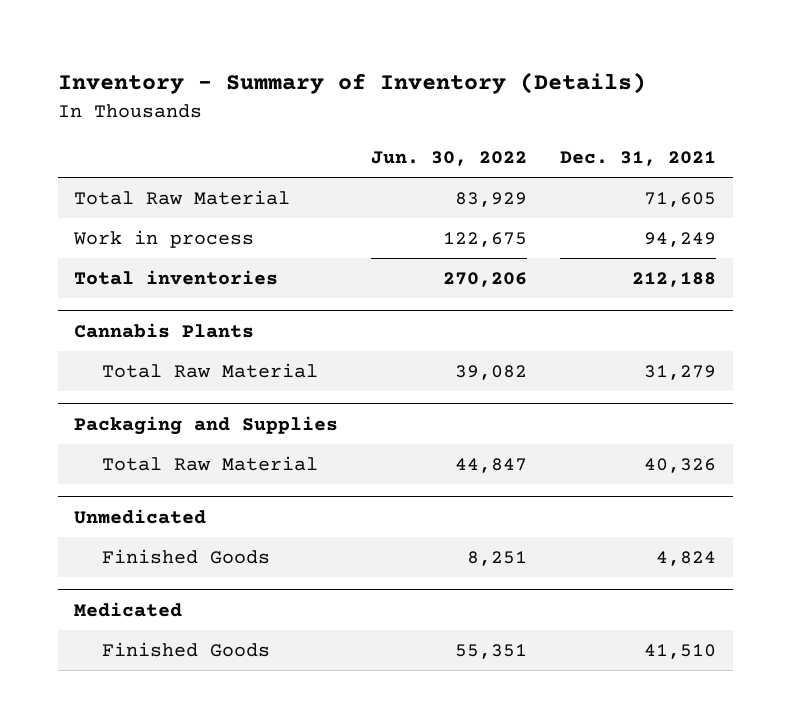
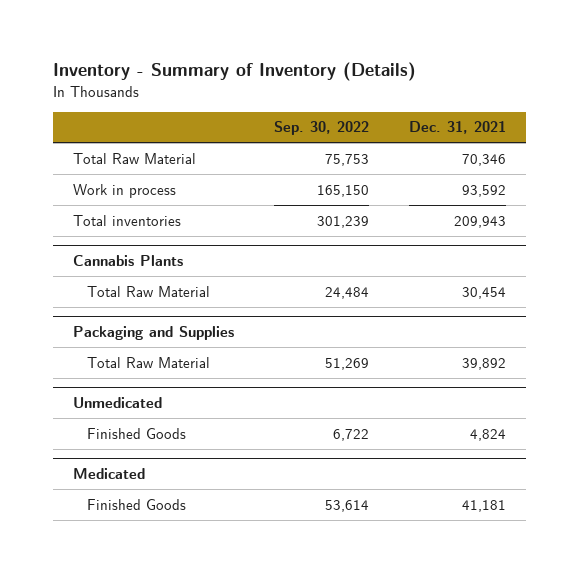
- | Jun. 30, 2022 | Dec. 31, 2021
+ | Sep. 30, 2022 | Dec. 31, 2021
- Total Raw Material | 83,929 | 71,605
- Work in process | 122,675 | 94,249
- Total inventories | 270,206 | 212,188
+ Total Raw Material | 75,753 | 70,346
+ Work in process | 165,150 | 93,592
+ Total inventories | 301,239 | 209,943
@ Cannabis Plants
- Total Raw Material | 39,082 | 31,279
+ Total Raw Material | 24,484 | 30,454
@ Packaging and Supplies
- Total Raw Material | 44,847 | 40,326
+ Total Raw Material | 51,269 | 39,892
@ Medicated
- Finished Goods | 55,351 | 41,510
+ Finished Goods | 53,614 | 41,181

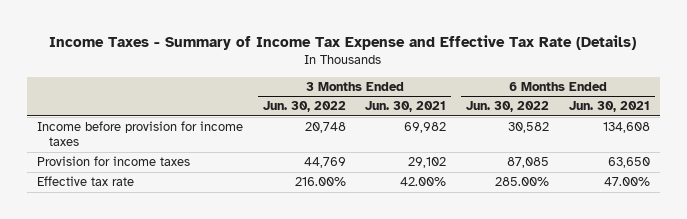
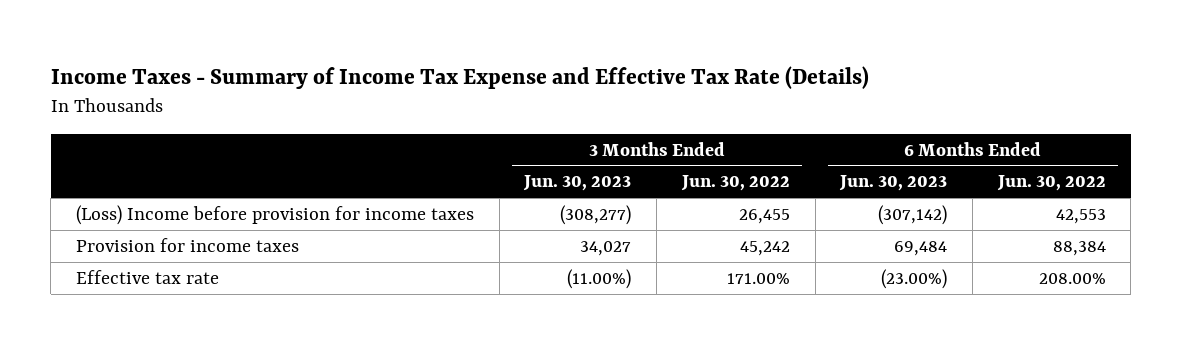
- | 3 Months Ended Jun. 30, 2022 | 3 Months Ended Jun. 30, 2021 | 6 Months Ended Jun. 30, 2022 | 6 Months Ended Jun. 30, 2021
+ | 3 Months Ended Jun. 30, 2023 | 3 Months Ended Jun. 30, 2022 | 6 Months Ended Jun. 30, 2023 | 6 Months Ended Jun. 30, 2022
- Income before provision for income taxes | 20,748 | 69,982 | 30,582 | 134,608
- Provision for income taxes | 44,769 | 29,102 | 87,085 | 63,650
- Effective tax rate | 216.00% | 42.00% | 285.00% | 47.00%
+ (Loss) Income before provision for income taxes | (308,277) | 26,455 | (307,142) | 42,553
+ Provision for income taxes | 34,027 | 45,242 | 69,484 | 88,384
+ Effective tax rate | (11.00%) | 171.00% | (23.00%) | 208.00%

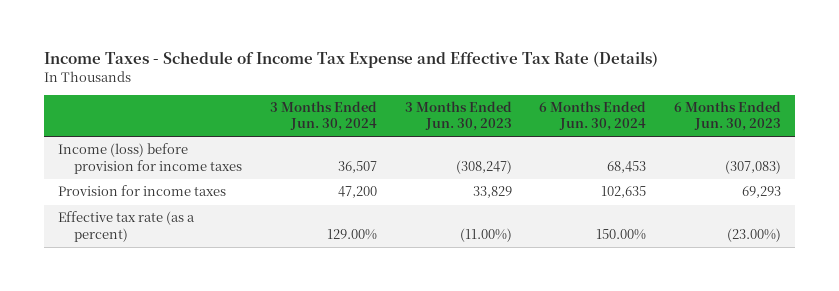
- Income Taxes - Summary of Income Tax Expense and Effective Tax Rate (Details)
+ Income Taxes - Schedule of Income Tax Expense and Effective Tax Rate (Details)
- | 3 Months Ended Jun. 30, 2023 | 3 Months Ended Jun. 30, 2022 | 6 Months Ended Jun. 30, 2023 | 6 Months Ended Jun. 30, 2022
+ | 3 Months Ended Jun. 30, 2024 | 3 Months Ended Jun. 30, 2023 | 6 Months Ended Jun. 30, 2024 | 6 Months Ended Jun. 30, 2023
- (Loss) Income before provision for income taxes | (308,277) | 26,455 | (307,142) | 42,553
- Provision for income taxes | 34,027 | 45,242 | 69,484 | 88,384
- Effective tax rate | (11.00%) | 171.00% | (23.00%) | 208.00%
+ Income (loss) before provision for income taxes | 36,507 | (308,247) | 68,453 | (307,083)
+ Provision for income taxes | 47,200 | 33,829 | 102,635 | 69,293
+ Effective tax rate (as a percent) | 129.00% | (11.00%) | 150.00% | (23.00%)

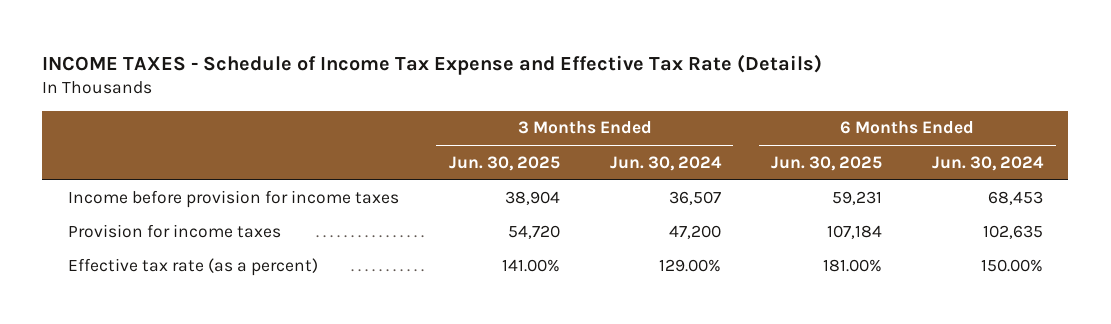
- Income Taxes - Schedule of Income Tax Expense and Effective Tax Rate (Details)
+ INCOME TAXES - Schedule of Income Tax Expense and Effective Tax Rate (Details)
- | 3 Months Ended Jun. 30, 2024 | 3 Months Ended Jun. 30, 2023 | 6 Months Ended Jun. 30, 2024 | 6 Months Ended Jun. 30, 2023
+ | 3 Months Ended Jun. 30, 2025 | 3 Months Ended Jun. 30, 2024 | 6 Months Ended Jun. 30, 2025 | 6 Months Ended Jun. 30, 2024
- Income (loss) before provision for income taxes | 36,507 | (308,247) | 68,453 | (307,083)
+ Income before provision for income taxes | 38,904 | 36,507 | 59,231 | 68,453

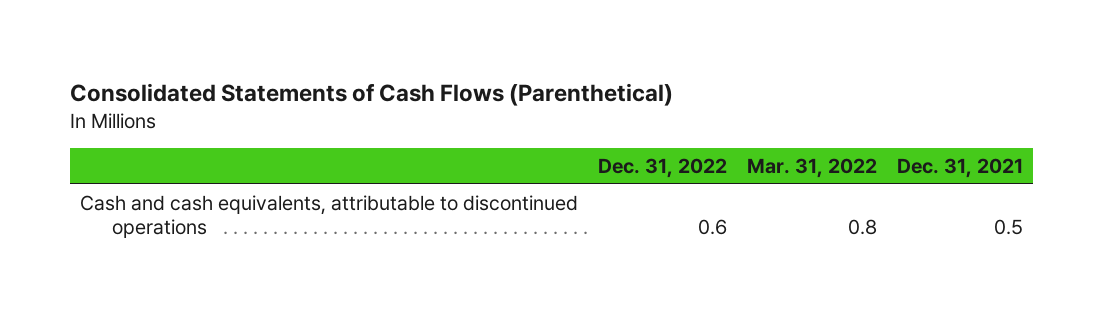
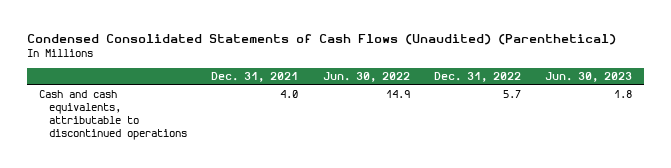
- Consolidated Statements of Cash Flows (Parenthetical)
+ Condensed Consolidated Statements of Cash Flows (Unaudited) (Parenthetical)
- | Dec. 31, 2022 | Mar. 31, 2022 | Dec. 31, 2021
+ | Dec. 31, 2021 | Jun. 30, 2022 | Dec. 31, 2022 | Jun. 30, 2023
- Cash and cash equivalents, attributable to discontinued operations | 0.6 | 0.8 | 0.5
+ Cash and cash equivalents, attributable to discontinued operations | 4.0 | 14.9 | 5.7 | 1.8

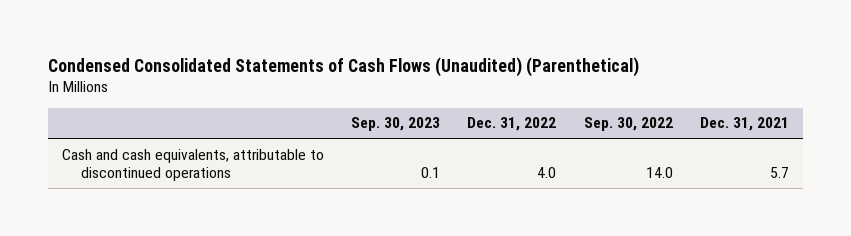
- | Dec. 31, 2021 | Jun. 30, 2022 | Dec. 31, 2022 | Jun. 30, 2023
+ | Sep. 30, 2023 | Dec. 31, 2022 | Sep. 30, 2022 | Dec. 31, 2021
- Cash and cash equivalents, attributable to discontinued operations | 4.0 | 14.9 | 5.7 | 1.8
+ Cash and cash equivalents, attributable to discontinued operations | 0.1 | 4.0 | 14.0 | 5.7

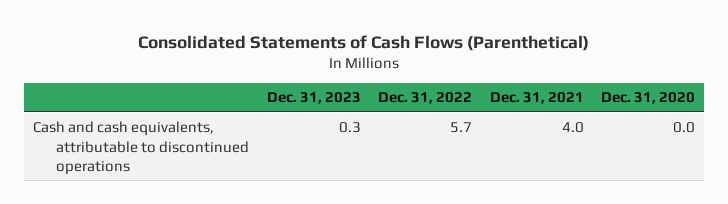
- Condensed Consolidated Statements of Cash Flows (Unaudited) (Parenthetical)
+ Consolidated Statements of Cash Flows (Parenthetical)
- | Sep. 30, 2023 | Dec. 31, 2022 | Sep. 30, 2022 | Dec. 31, 2021
+ | Dec. 31, 2023 | Dec. 31, 2022 | Dec. 31, 2021 | Dec. 31, 2020
- Cash and cash equivalents, attributable to discontinued operations | 0.1 | 4.0 | 14.0 | 5.7
+ Cash and cash equivalents, attributable to discontinued operations | 0.3 | 5.7 | 4.0 | 0.0

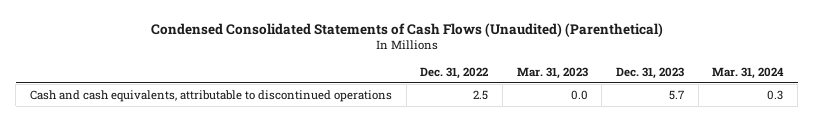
- Consolidated Statements of Cash Flows (Parenthetical)
+ Condensed Consolidated Statements of Cash Flows (Unaudited) (Parenthetical)
- | Dec. 31, 2023 | Dec. 31, 2022 | Dec. 31, 2021 | Dec. 31, 2020
+ | Dec. 31, 2022 | Mar. 31, 2023 | Dec. 31, 2023 | Mar. 31, 2024
- Cash and cash equivalents, attributable to discontinued operations | 0.3 | 5.7 | 4.0 | 0.0
+ Cash and cash equivalents, attributable to discontinued operations | 2.5 | 0.0 | 5.7 | 0.3

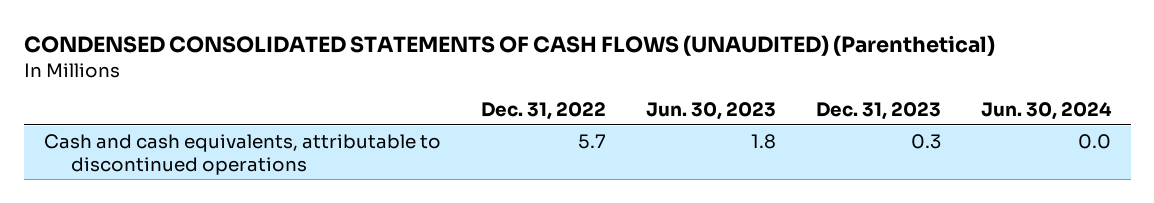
- Condensed Consolidated Statements of Cash Flows (Unaudited) (Parenthetical)
+ CONDENSED CONSOLIDATED STATEMENTS OF CASH FLOWS (UNAUDITED) (Parenthetical)
- | Dec. 31, 2022 | Mar. 31, 2023 | Dec. 31, 2023 | Mar. 31, 2024
+ | Dec. 31, 2022 | Jun. 30, 2023 | Dec. 31, 2023 | Jun. 30, 2024
- Cash and cash equivalents, attributable to discontinued operations | 2.5 | 0.0 | 5.7 | 0.3
+ Cash and cash equivalents, attributable to discontinued operations | 5.7 | 1.8 | 0.3 | 0.0

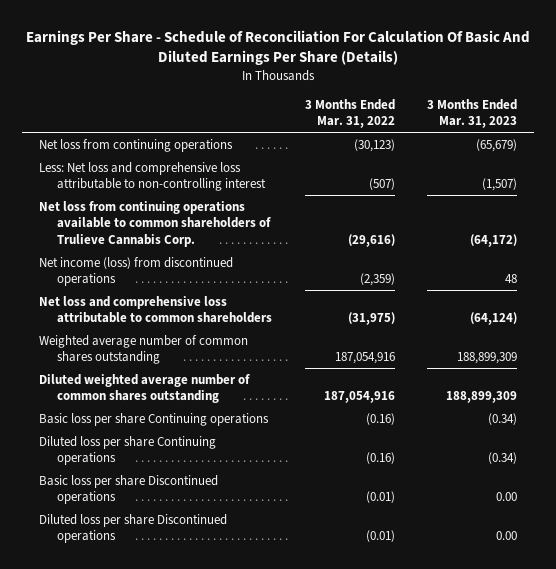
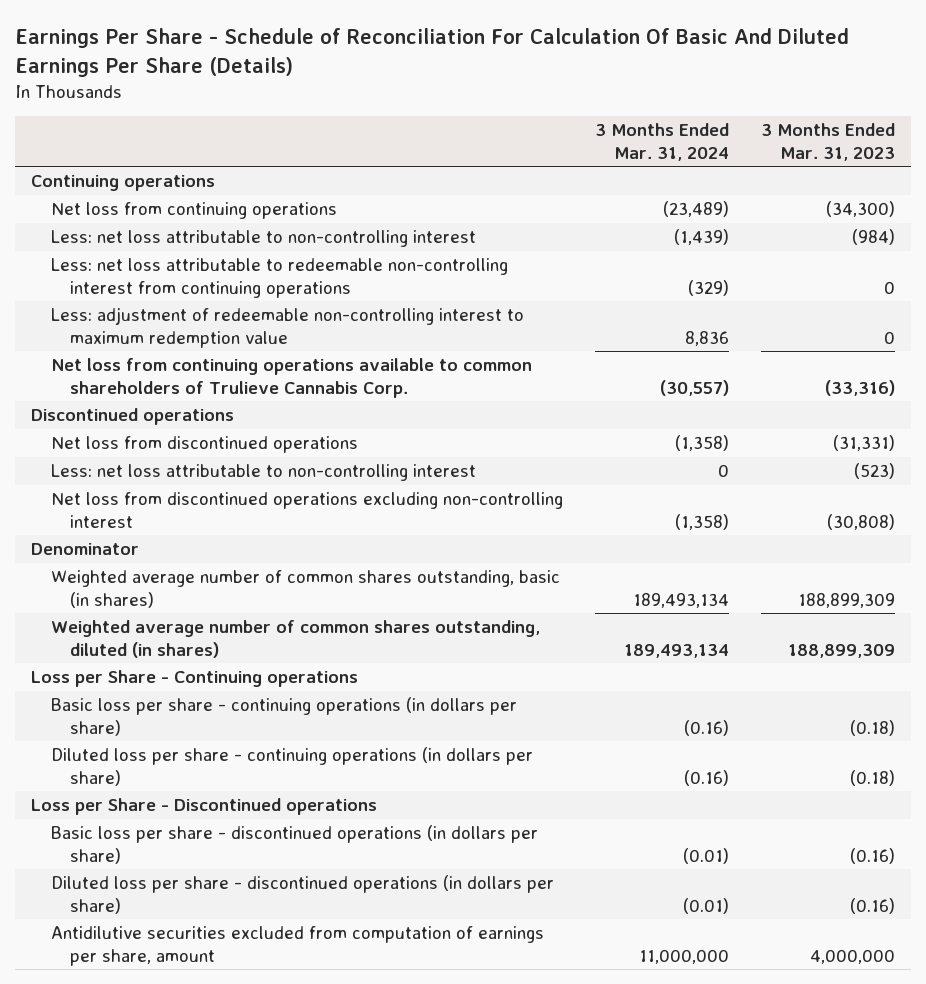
- | 3 Months Ended Mar. 31, 2022 | 3 Months Ended Mar. 31, 2023
+ | 3 Months Ended Mar. 31, 2024 | 3 Months Ended Mar. 31, 2023
- Net loss from continuing operations | (30,123) | (65,679)
- Less: Net loss and comprehensive loss attributable to non-controlling interest | (507) | (1,507)
- Net loss from continuing operations available to common shareholders of Trulieve Cannabis Corp. | (29,616) | (64,172)
- Net income (loss) from discontinued operations | (2,359) | 48
- Net loss and comprehensive loss attributable to common shareholders | (31,975) | (64,124)
- Weighted average number of common shares outstanding | 187,054,916 | 188,899,309
- Diluted weighted average number of common shares outstanding | 187,054,916 | 188,899,309
- Basic loss per share Continuing operations | (0.16) | (0.34)
- Diluted loss per share Continuing operations | (0.16) | (0.34)
- Basic loss per share Discontinued operations | (0.01) | 0.00
- Diluted loss per share Discontinued operations | (0.01) | 0.00
+ Continuing operations
+ Net loss from continuing operations | (23,489) | (34,300)
+ Less: net loss attributable to non-controlling interest | (1,439) | (984)
+ Less: net loss attributable to redeemable non-controlling interest from continuing operations | (329) | 0
+ Less: adjustment of redeemable non-controlling interest to maximum redemption value | 8,836 | 0
+ Net loss from continuing operations available to common shareholders of Trulieve Cannabis Corp. | (30,557) | (33,316)
+ Discontinued operations
+ Net loss from discontinued operations | (1,358) | (31,331)
+ Less: net loss attributable to non-controlling interest | 0 | (523)
+ Net loss from discontinued operations excluding non-controlling interest | (1,358) | (30,808)
+ Denominator
+ Weighted average number of common shares outstanding, basic (in shares) | 189,493,134 | 188,899,309
+ Weighted average number of common shares outstanding, diluted (in shares) | 189,493,134 | 188,899,309
+ Loss per Share - Continuing operations
+ Basic loss per share - continuing operations (in dollars per share) | (0.16) | (0.18)
+ Diluted loss per share - continuing operations (in dollars per share) | (0.16) | (0.18)
+ Loss per Share - Discontinued operations
+ Basic loss per share - discontinued operations (in dollars per share) | (0.01) | (0.16)
+ Diluted loss per share - discontinued operations (in dollars per share) | (0.01) | (0.16)
+ Antidilutive securities excluded from computation of earnings per share, amount | 11,000,000 | 4,000,000

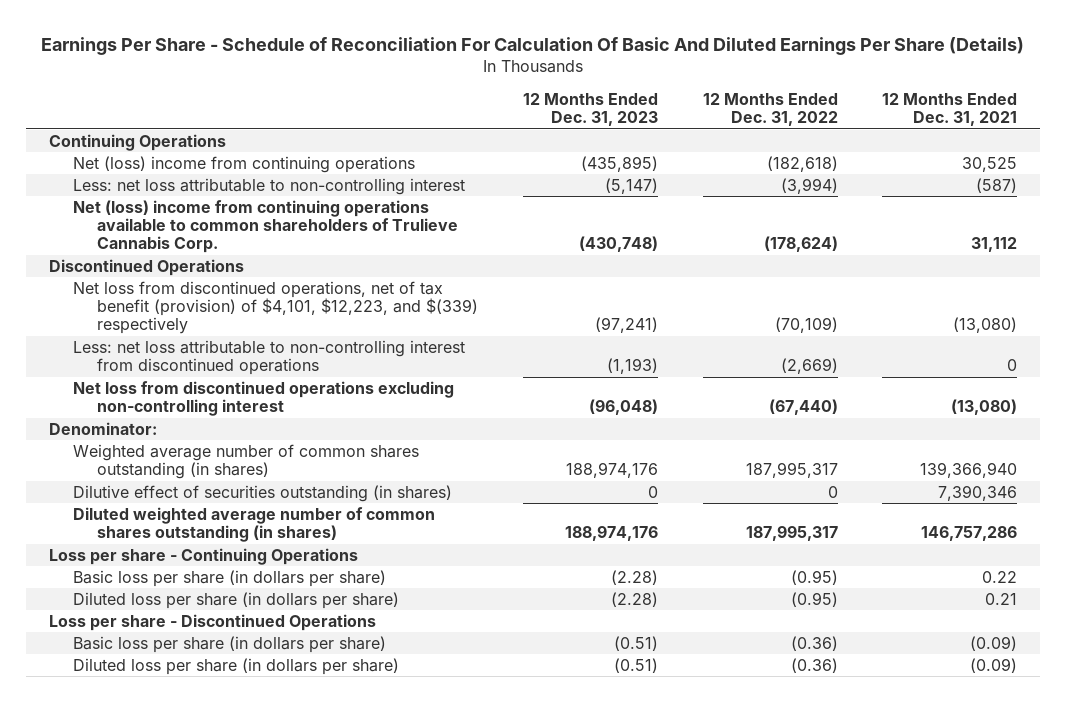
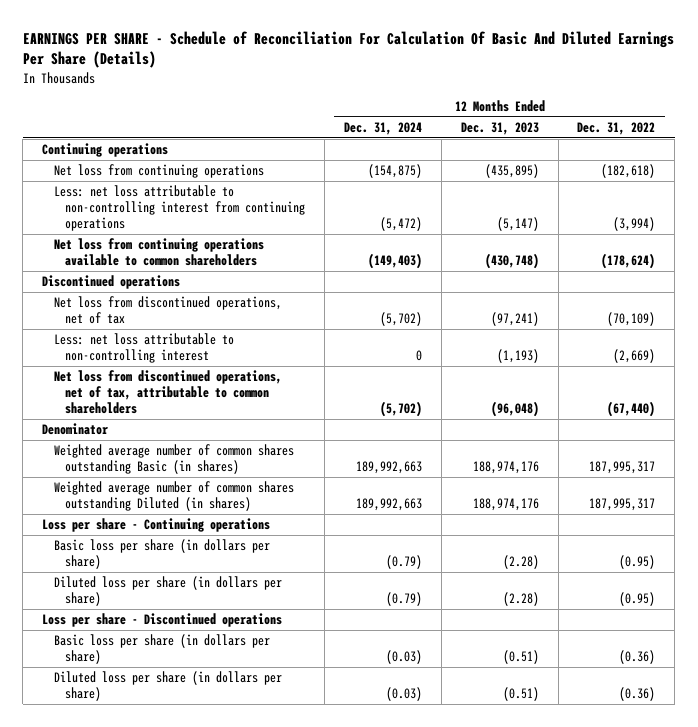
- Earnings Per Share - Schedule of Reconciliation For Calculation Of Basic And Diluted Earnings Per Share (Details)
+ EARNINGS PER SHARE - Schedule of Reconciliation For Calculation Of Basic And Diluted Earnings Per Share (Details)
- | 12 Months Ended Dec. 31, 2023 | 12 Months Ended Dec. 31, 2022 | 12 Months Ended Dec. 31, 2021
+ | 12 Months Ended Dec. 31, 2024 | 12 Months Ended Dec. 31, 2023 | 12 Months Ended Dec. 31, 2022
- Continuing Operations
- Net (loss) income from continuing operations | (435,895) | (182,618) | 30,525
- Less: net loss attributable to non-controlling interest | (5,147) | (3,994) | (587)
- Net (loss) income from continuing operations available to common shareholders of Trulieve Cannabis Corp. | (430,748) | (178,624) | 31,112
- Discontinued Operations
- Net loss from discontinued operations, net of tax benefit (provision) of $4,101, $12,223, and $(339) respectively | (97,241) | (70,109) | (13,080)
- Less: net loss attributable to non-controlling interest from discontinued operations | (1,193) | (2,669) | 0
- Net loss from discontinued operations excluding non-controlling interest | (96,048) | (67,440) | (13,080)
- Denominator:
- Weighted average number of common shares outstanding (in shares) | 188,974,176 | 187,995,317 | 139,366,940
- Dilutive effect of securities outstanding (in shares) | 0 | 0 | 7,390,346
- Diluted weighted average number of common shares outstanding (in shares) | 188,974,176 | 187,995,317 | 146,757,286
- Loss per share - Continuing Operations
+ Continuing operations
+ Net loss from continuing operations | (154,875) | (435,895) | (182,618)
+ Less: net loss attributable to non-controlling interest from continuing operations | (5,472) | (5,147) | (3,994)
+ Net loss from continuing operations available to common shareholders | (149,403) | (430,748) | (178,624)
+ Discontinued operations
+ Net loss from discontinued operations, net of tax | (5,702) | (97,241) | (70,109)
+ Less: net loss attributable to non-controlling interest | 0 | (1,193) | (2,669)
+ Net loss from discontinued operations, net of tax, attributable to common shareholders | (5,702) | (96,048) | (67,440)
+ Denominator
+ Weighted average number of common shares outstanding Basic (in shares) | 189,992,663 | 188,974,176 | 187,995,317
+ Weighted average number of common shares outstanding Diluted (in shares) | 189,992,663 | 188,974,176 | 187,995,317
+ Loss per share - Continuing operations
- Loss per share - Discontinued Operations
+ Loss per share - Discontinued operations

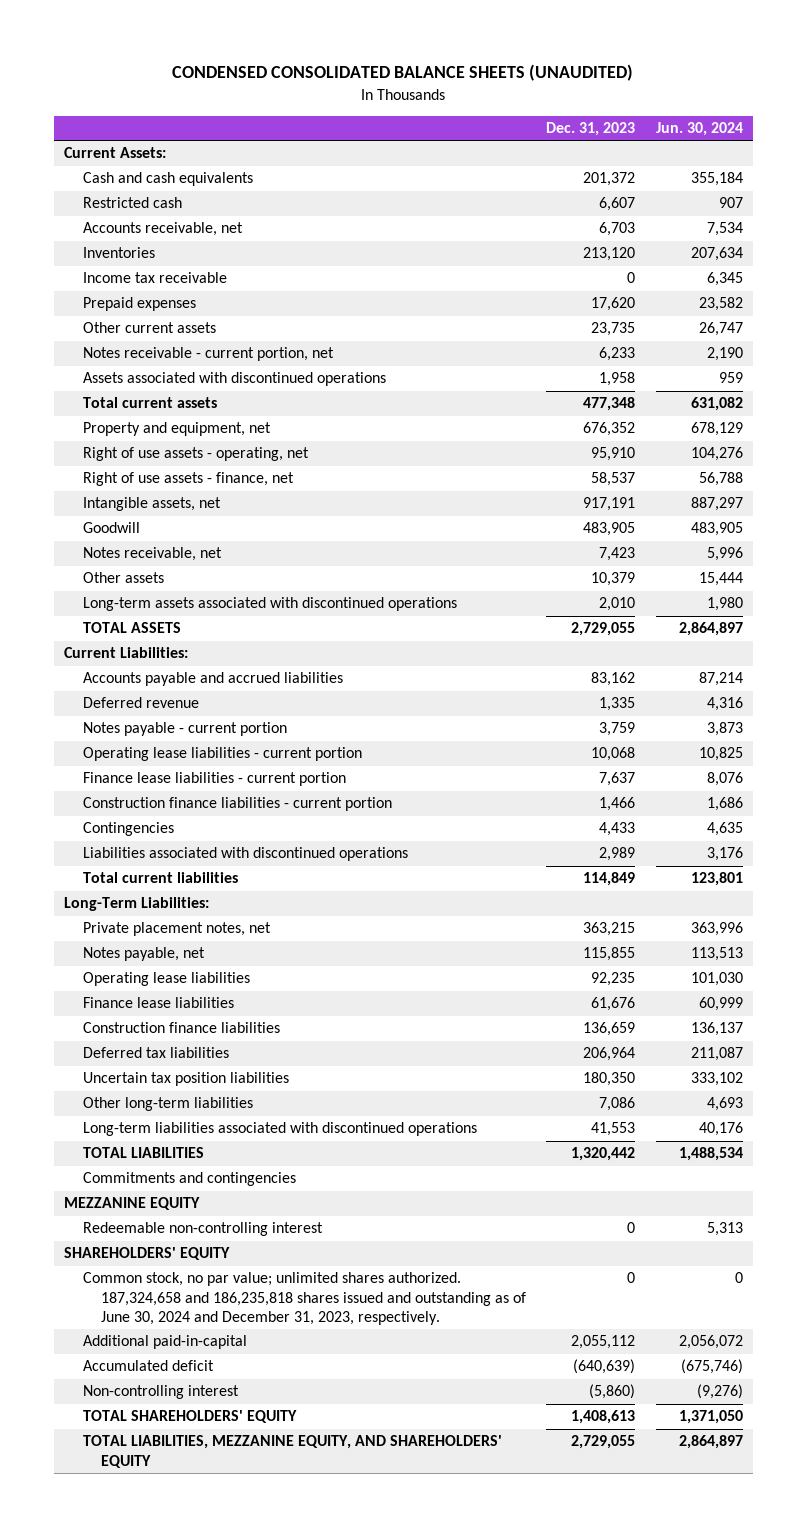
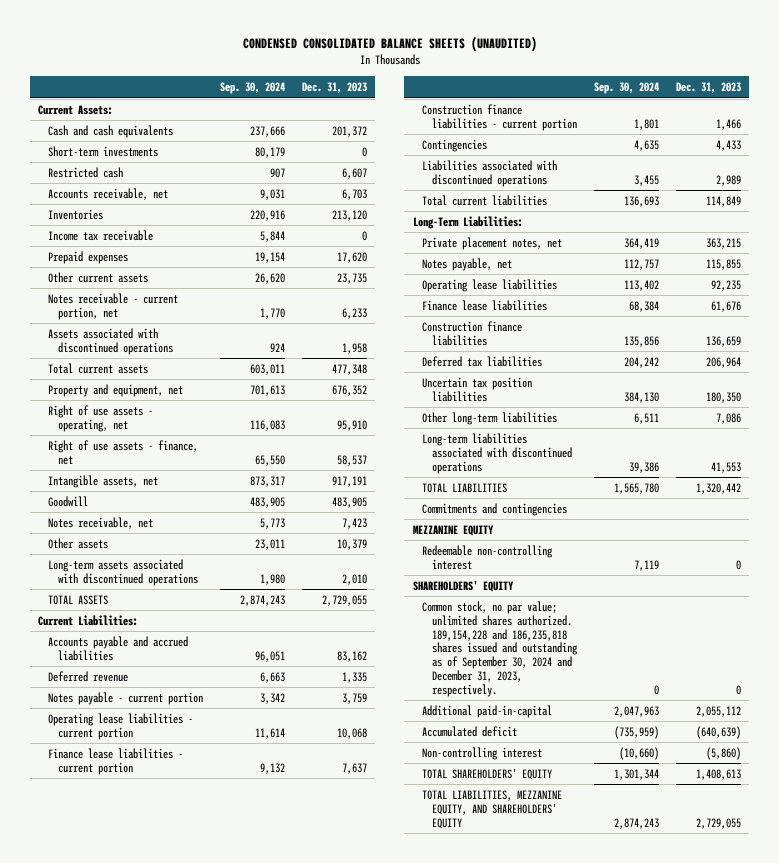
- | Dec. 31, 2023 | Jun. 30, 2024
+ | Sep. 30, 2024 | Dec. 31, 2023
+ Short-term investments | 80,179 | 0
- Common stock, no par value; unlimited shares authorized. 187,324,658 and 186,235,818 shares issued and outstanding as of June 30, 2024 and December 31, 2023, respectively. | 0 | 0
+ Common stock, no par value; unlimited shares authorized. 189,154,228 and 186,235,818 shares issued and outstanding as of September 30, 2024 and December 31, 2023, respectively. | 0 | 0

